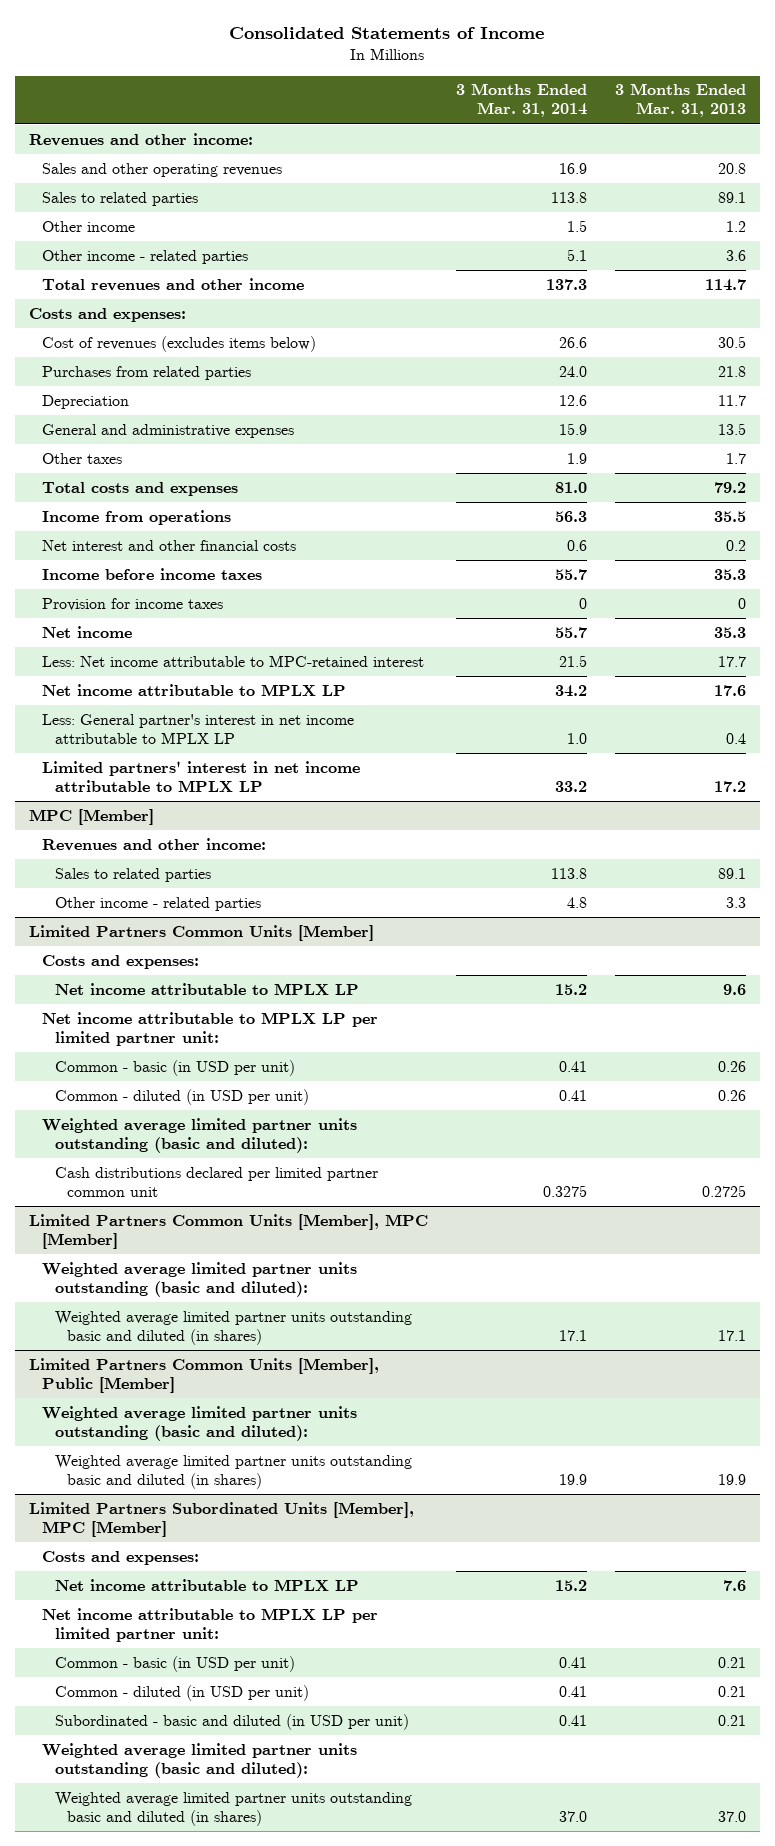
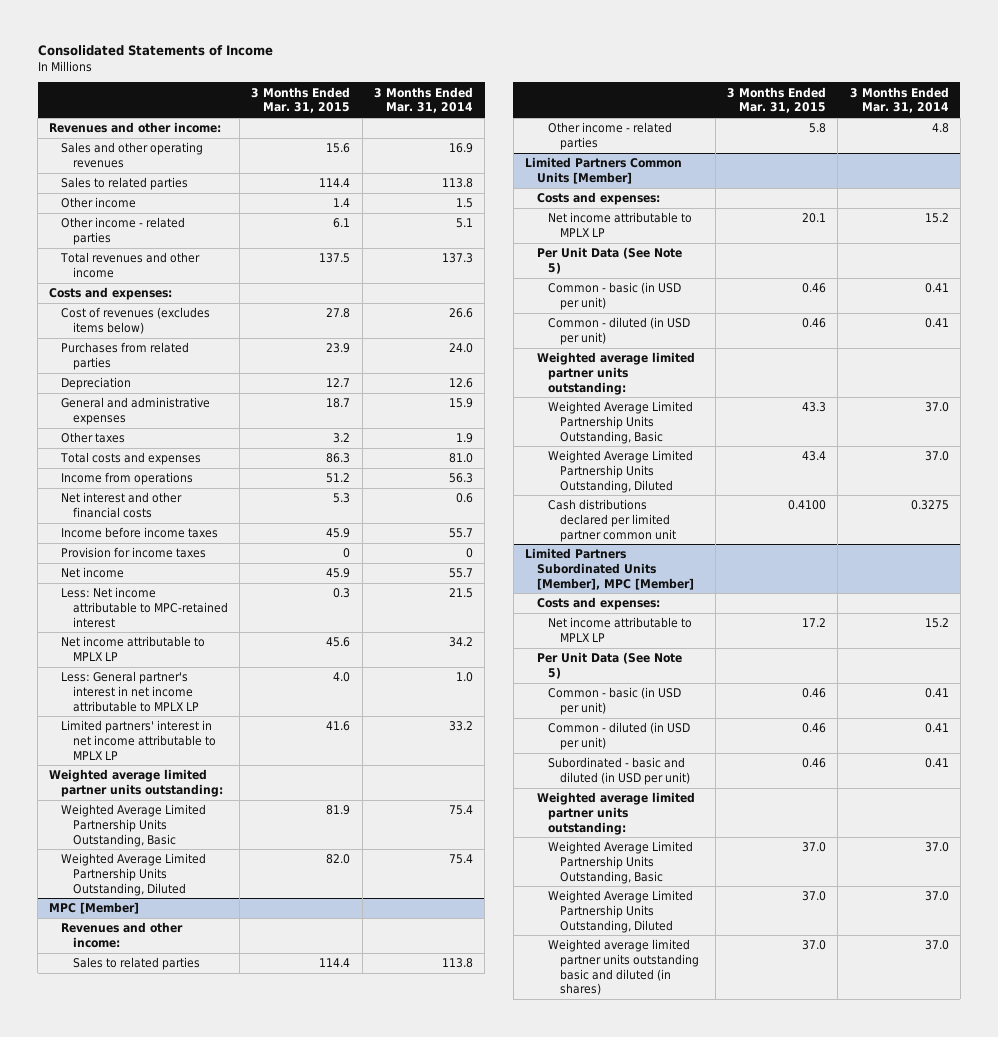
- | 3 Months Ended Mar. 31, 2014 | 3 Months Ended Mar. 31, 2013
+ | 3 Months Ended Mar. 31, 2015 | 3 Months Ended Mar. 31, 2014
+ Weighted average limited partner units outstanding:
+ Weighted Average Limited Partnership Units Outstanding, Basic | 81.9 | 75.4
+ Weighted Average Limited Partnership Units Outstanding, Diluted | 82.0 | 75.4
@ Limited Partners Common Units [Member]
- Net income attributable to MPLX LP per limited partner unit:
+ Per Unit Data (See Note 5)
- Weighted average limited partner units outstanding (basic and diluted):
+ Weighted average limited partner units outstanding:
+ Weighted Average Limited Partnership Units Outstanding, Basic | 43.3 | 37.0
+ Weighted Average Limited Partnership Units Outstanding, Diluted | 43.4 | 37.0
- Limited Partners Common Units [Member], MPC [Member]
- Weighted average limited partner units outstanding (basic and diluted):
- Weighted average limited partner units outstanding basic and diluted (in shares) | 17.1 | 17.1
- Limited Partners Common Units [Member], Public [Member]
- Weighted average limited partner units outstanding (basic and diluted):
- Weighted average limited partner units outstanding basic and diluted (in shares) | 19.9 | 19.9
@ Limited Partners Subordinated Units [Member], MPC [Member]
- Net income attributable to MPLX LP per limited partner unit:
+ Per Unit Data (See Note 5)
- Weighted average limited partner units outstanding (basic and diluted):
+ Weighted average limited partner units outstanding:
+ Weighted Average Limited Partnership Units Outstanding, Basic | 37.0 | 37.0
+ Weighted Average Limited Partnership Units Outstanding, Diluted | 37.0 | 37.0

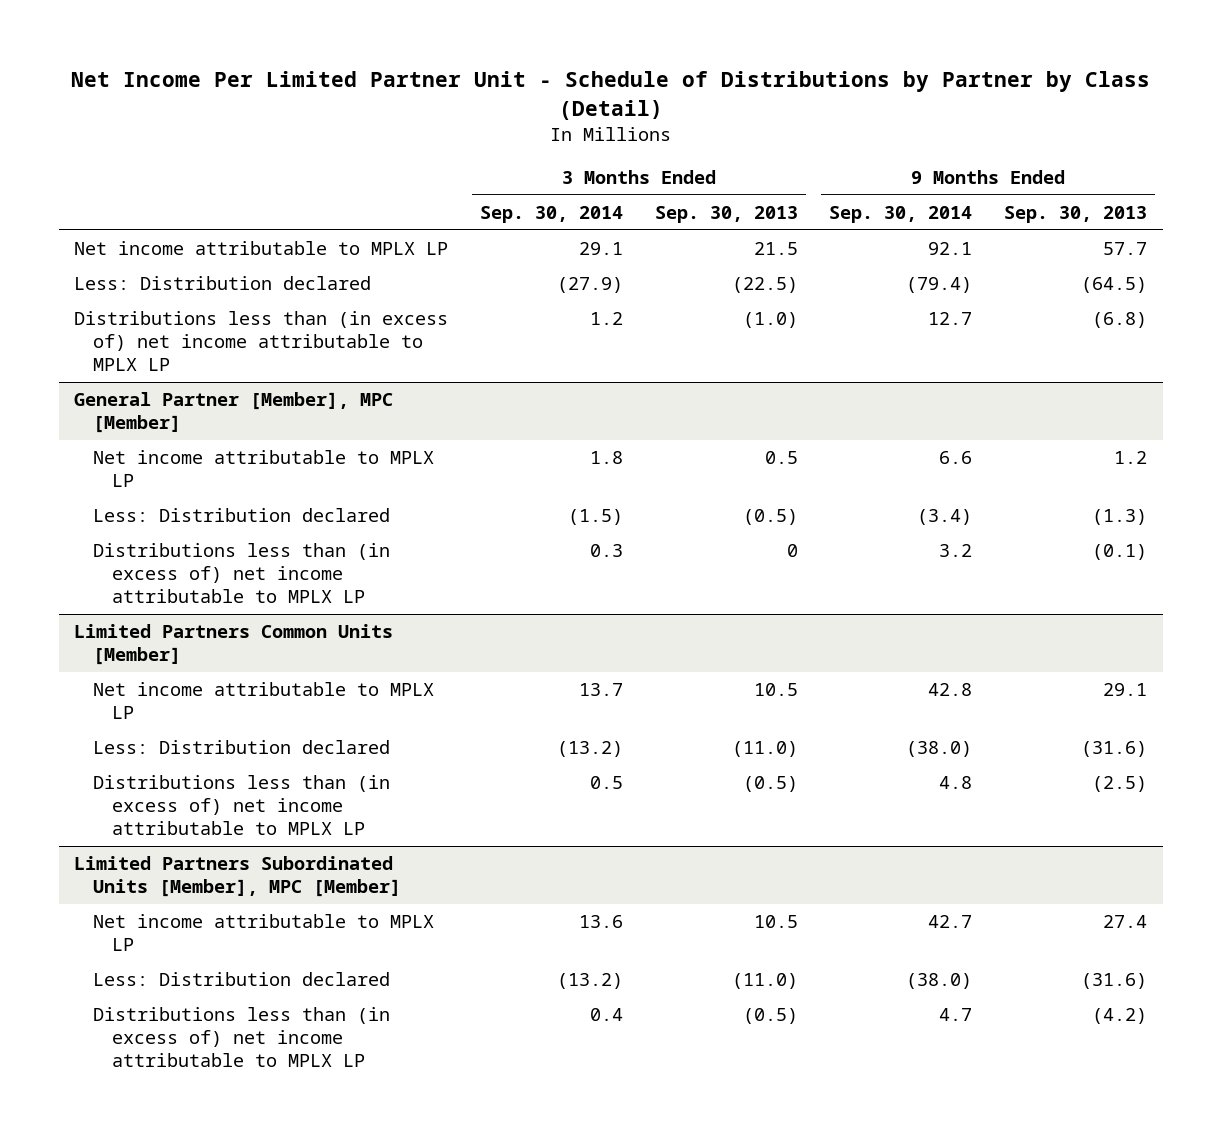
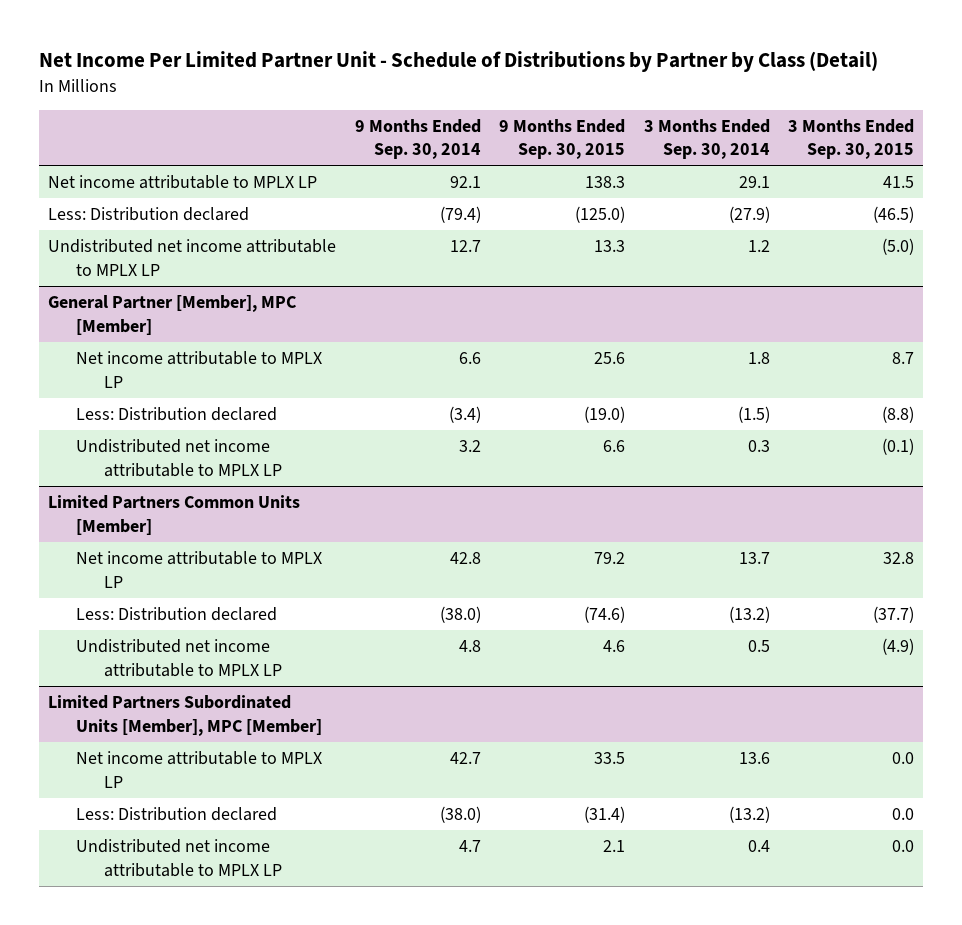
- | 3 Months Ended Sep. 30, 2014 | 3 Months Ended Sep. 30, 2013 | 9 Months Ended Sep. 30, 2014 | 9 Months Ended Sep. 30, 2013
+ | 9 Months Ended Sep. 30, 2014 | 9 Months Ended Sep. 30, 2015 | 3 Months Ended Sep. 30, 2014 | 3 Months Ended Sep. 30, 2015
- Distributions less than (in excess of) net income attributable to MPLX LP | 1.2 | (1.0) | 12.7 | (6.8)
+ Undistributed net income attributable to MPLX LP | 12.7 | 13.3 | 1.2 | (5.0)
@ General Partner [Member], MPC [Member]
- Distributions less than (in excess of) net income attributable to MPLX LP | 0.3 | 0 | 3.2 | (0.1)
+ Undistributed net income attributable to MPLX LP | 3.2 | 6.6 | 0.3 | (0.1)
@ Limited Partners Common Units [Member]
- Distributions less than (in excess of) net income attributable to MPLX LP | 0.5 | (0.5) | 4.8 | (2.5)
+ Undistributed net income attributable to MPLX LP | 4.8 | 4.6 | 0.5 | (4.9)
@ Limited Partners Subordinated Units [Member], MPC [Member]
- Distributions less than (in excess of) net income attributable to MPLX LP | 0.4 | (0.5) | 4.7 | (4.2)
+ Undistributed net income attributable to MPLX LP | 4.7 | 2.1 | 0.4 | 0.0

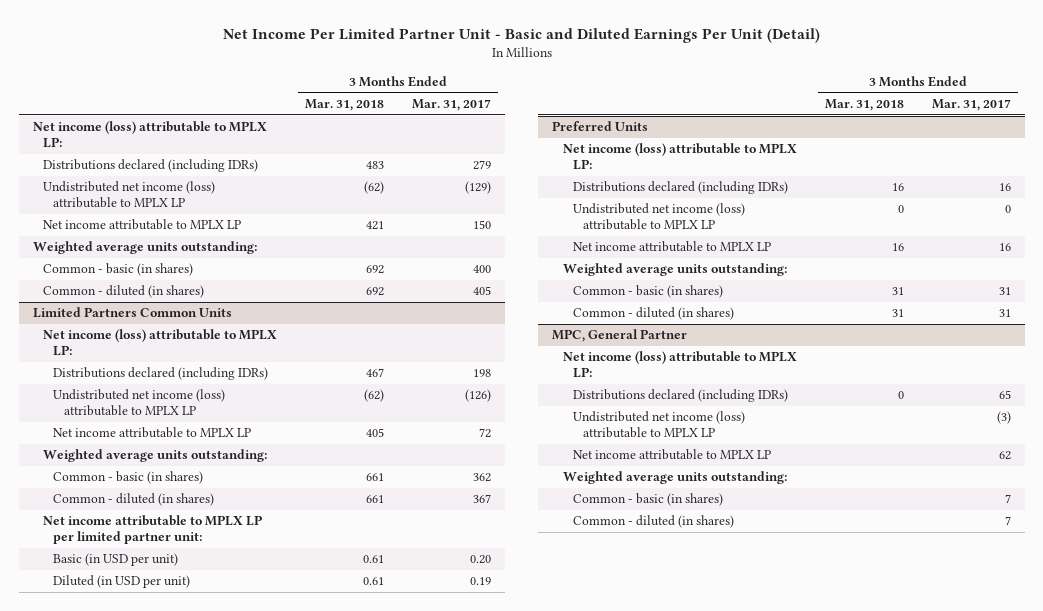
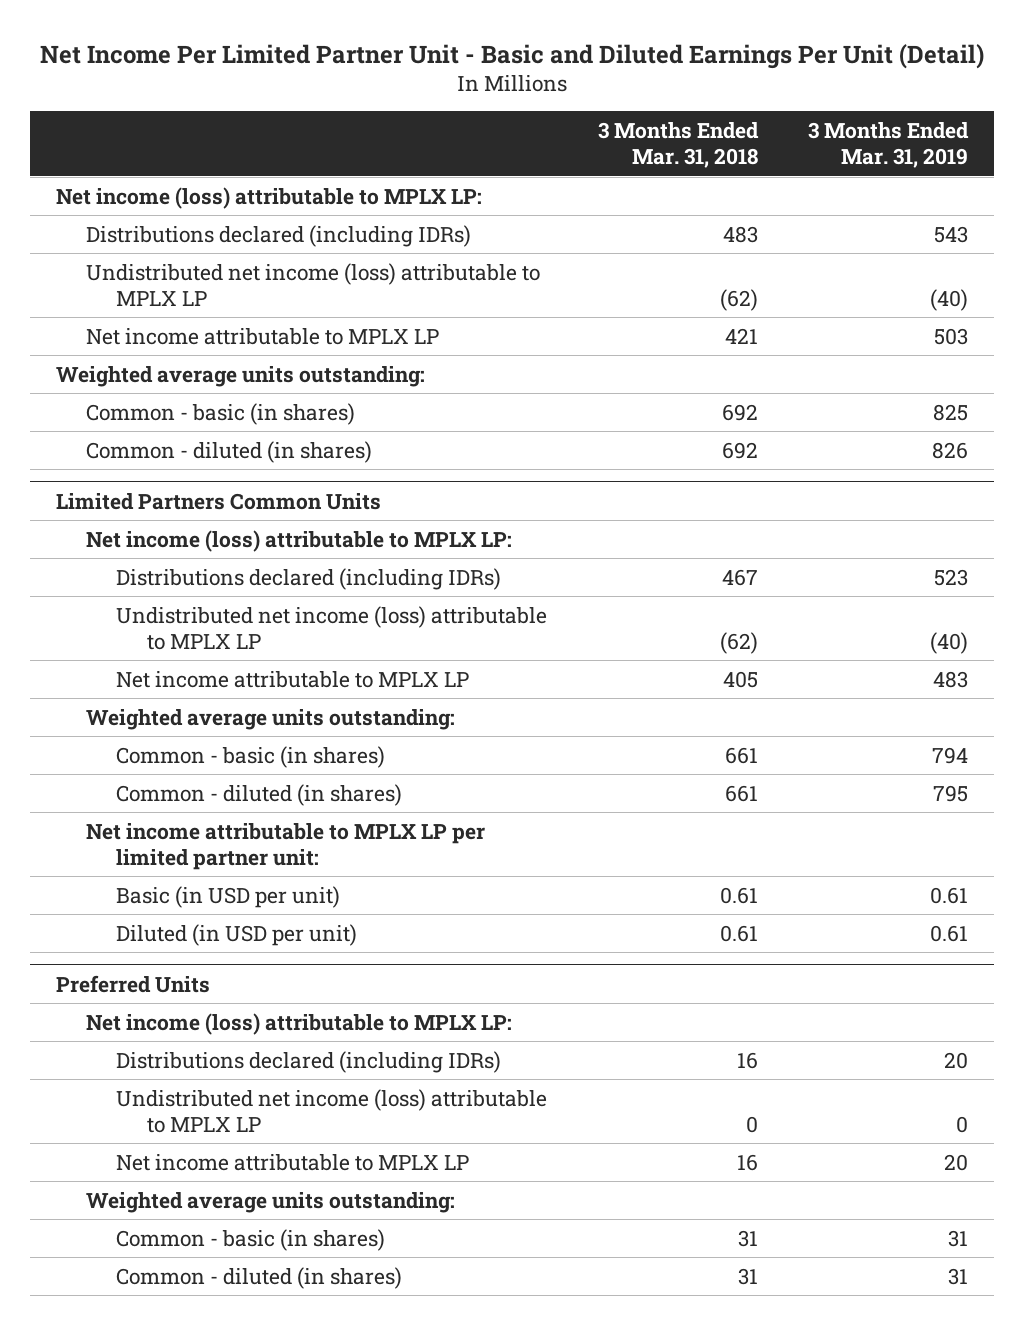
- | 3 Months Ended Mar. 31, 2018 | 3 Months Ended Mar. 31, 2017
+ | 3 Months Ended Mar. 31, 2018 | 3 Months Ended Mar. 31, 2019
- MPC, General Partner
- Net income (loss) attributable to MPLX LP:
- Distributions declared (including IDRs) | 0 | 65
- Undistributed net income (loss) attributable to MPLX LP | | (3)
- Net income attributable to MPLX LP | | 62
- Weighted average units outstanding:
- Common - basic (in shares) | | 7
- Common - diluted (in shares) | | 7

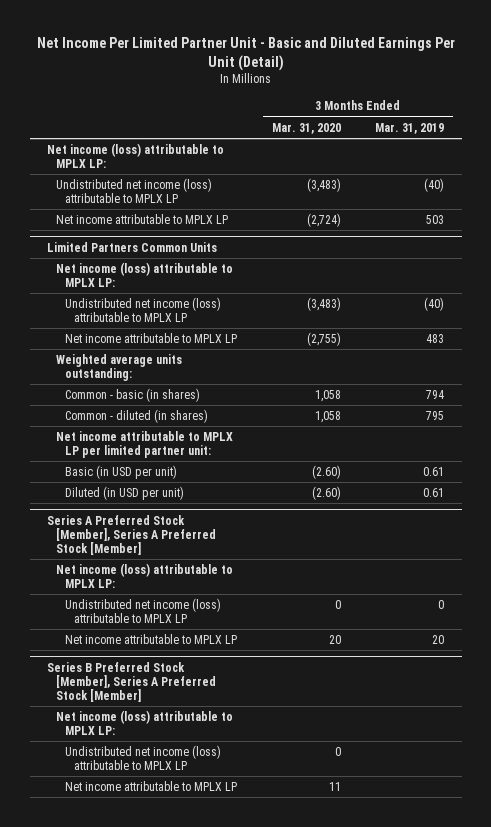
- | 3 Months Ended Mar. 31, 2018 | 3 Months Ended Mar. 31, 2019
+ | 3 Months Ended Mar. 31, 2020 | 3 Months Ended Mar. 31, 2019
- Distributions declared (including IDRs) | 483 | 543
- Weighted average units outstanding:
- Common - basic (in shares) | 692 | 825
- Common - diluted (in shares) | 692 | 826
@ Limited Partners Common Units
- Distributions declared (including IDRs) | 467 | 523
- Preferred Units
+ Series A Preferred Stock [Member], Series A Preferred Stock [Member]
- Distributions declared (including IDRs) | 16 | 20
- Weighted average units outstanding:
- Common - basic (in shares) | 31 | 31
- Common - diluted (in shares) | 31 | 31
+ Series B Preferred Stock [Member], Series A Preferred Stock [Member]
+ Net income (loss) attributable to MPLX LP:
+ Undistributed net income (loss) attributable to MPLX LP | 0 |
+ Net income attributable to MPLX LP | 11 |

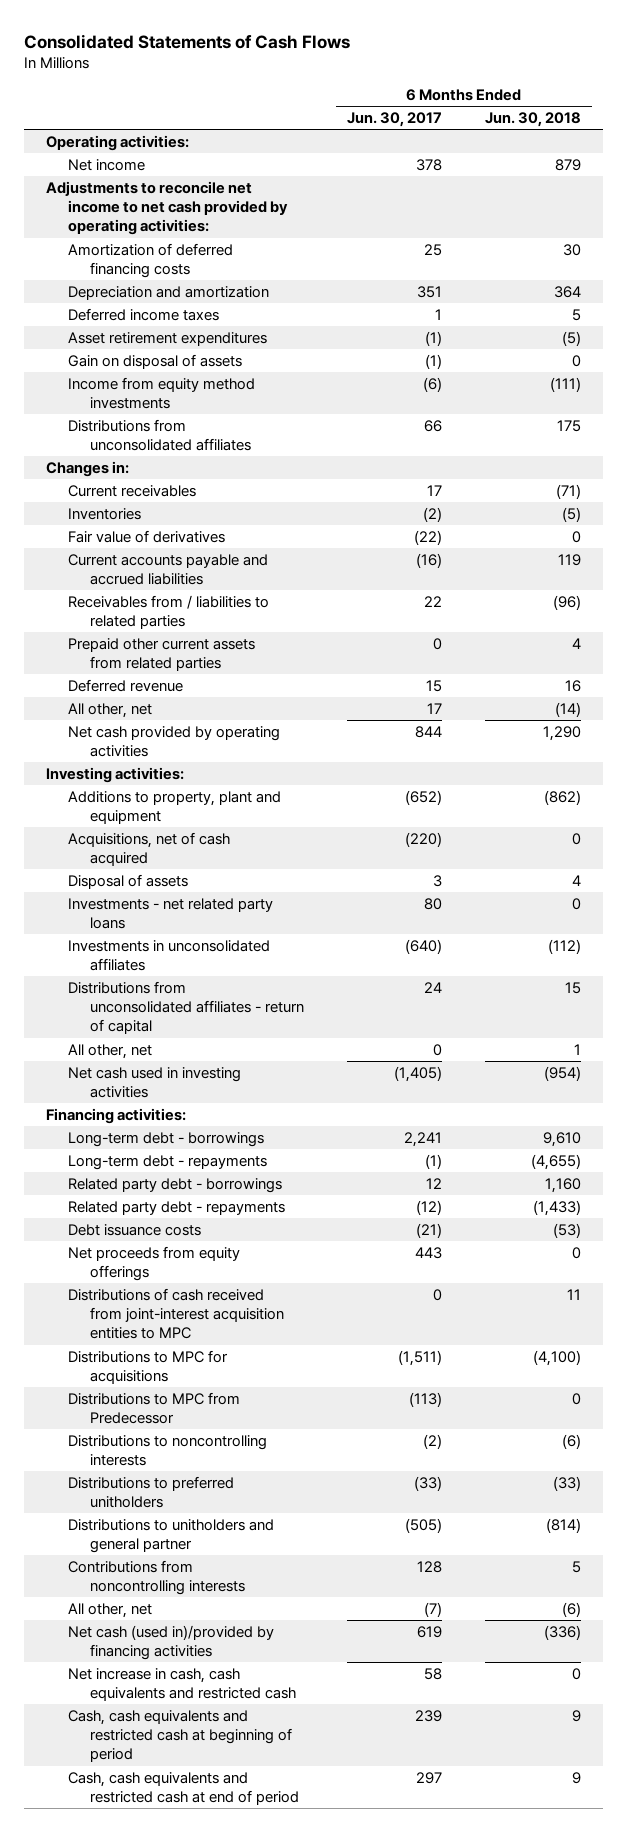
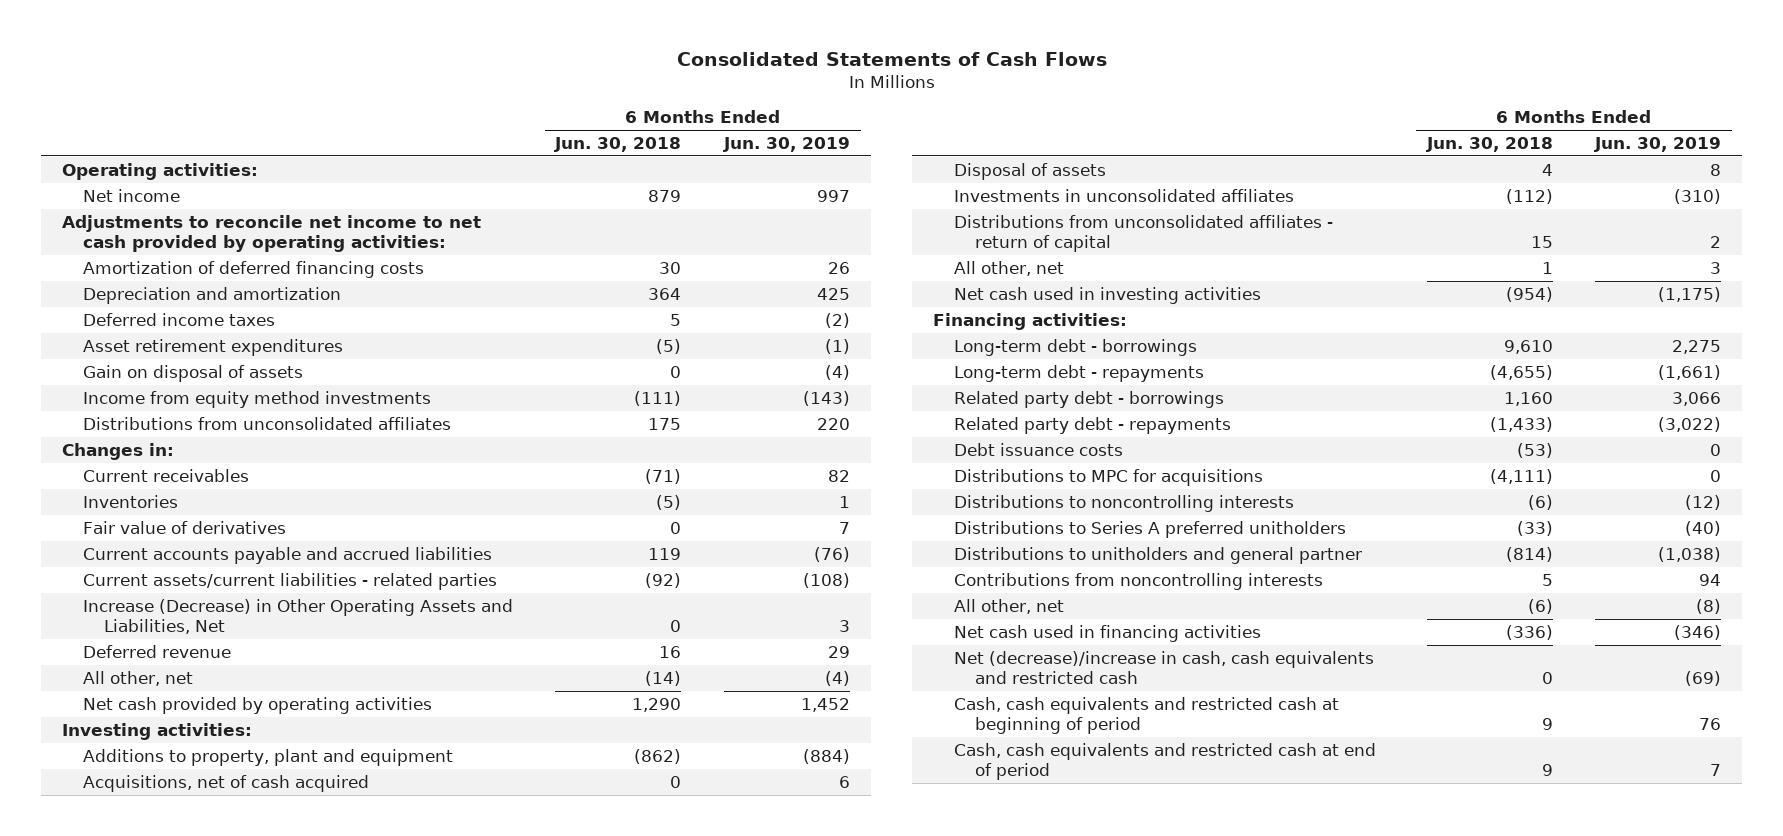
- | 6 Months Ended Jun. 30, 2017 | 6 Months Ended Jun. 30, 2018
+ | 6 Months Ended Jun. 30, 2018 | 6 Months Ended Jun. 30, 2019
- Receivables from / liabilities to related parties | 22 | (96)
- Prepaid other current assets from related parties | 0 | 4
+ Current assets/current liabilities - related parties | (92) | (108)
+ Increase (Decrease) in Other Operating Assets and Liabilities, Net | 0 | 3
- Investments - net related party loans | 80 | 0
- Net proceeds from equity offerings | 443 | 0
- Distributions of cash received from joint-interest acquisition entities to MPC | 0 | 11
- Distributions to MPC for acquisitions | (1,511) | (4,100)
- Distributions to MPC from Predecessor | (113) | 0
+ Distributions to MPC for acquisitions | (4,111) | 0
- Distributions to preferred unitholders | (33) | (33)
+ Distributions to Series A preferred unitholders | (33) | (40)
- Net cash (used in)/provided by financing activities | 619 | (336)
- Net increase in cash, cash equivalents and restricted cash | 58 | 0
+ Net cash used in financing activities | (336) | (346)
+ Net (decrease)/increase in cash, cash equivalents and restricted cash | 0 | (69)

